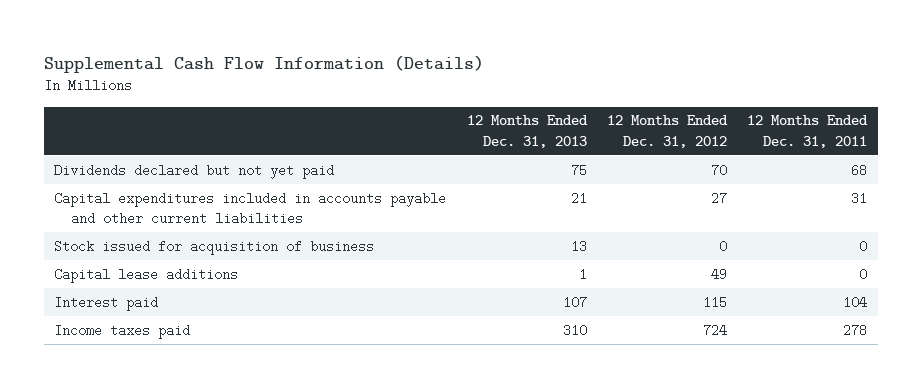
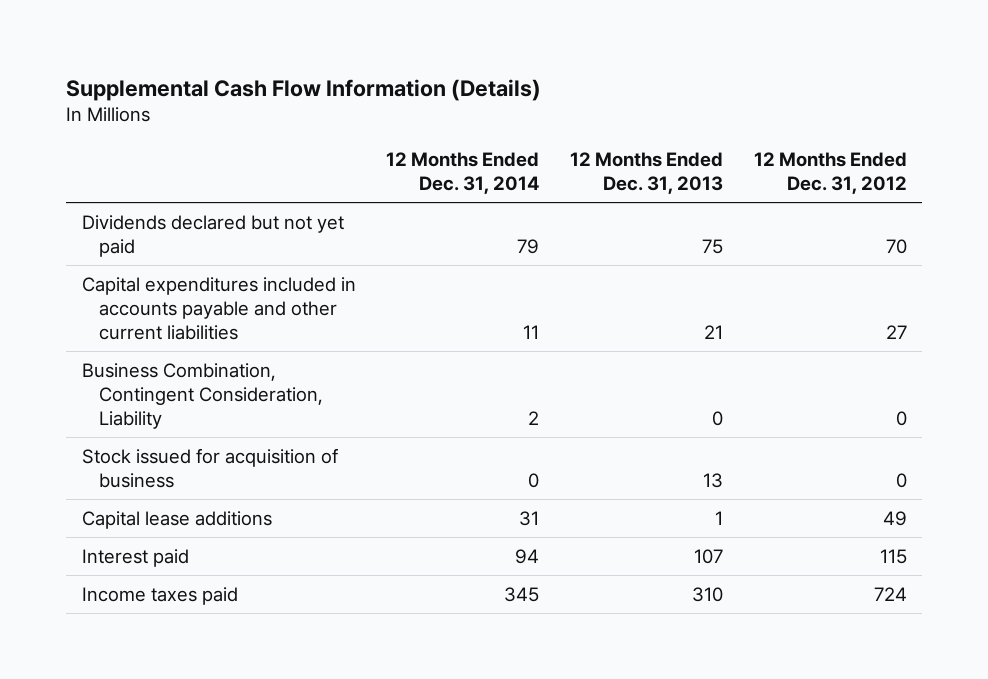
- | 12 Months Ended Dec. 31, 2013 | 12 Months Ended Dec. 31, 2012 | 12 Months Ended Dec. 31, 2011
+ | 12 Months Ended Dec. 31, 2014 | 12 Months Ended Dec. 31, 2013 | 12 Months Ended Dec. 31, 2012
+ Business Combination, Contingent Consideration, Liability | 2 | 0 | 0

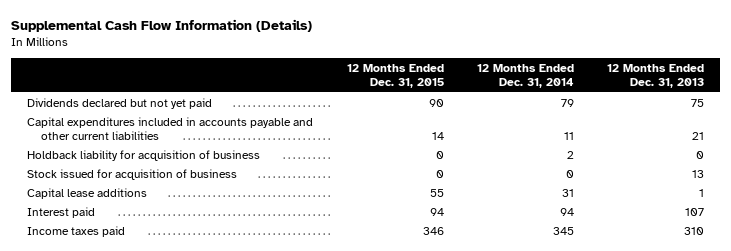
- | 12 Months Ended Dec. 31, 2014 | 12 Months Ended Dec. 31, 2013 | 12 Months Ended Dec. 31, 2012
+ | 12 Months Ended Dec. 31, 2015 | 12 Months Ended Dec. 31, 2014 | 12 Months Ended Dec. 31, 2013
- Business Combination, Contingent Consideration, Liability | 2 | 0 | 0
+ Holdback liability for acquisition of business | 0 | 2 | 0

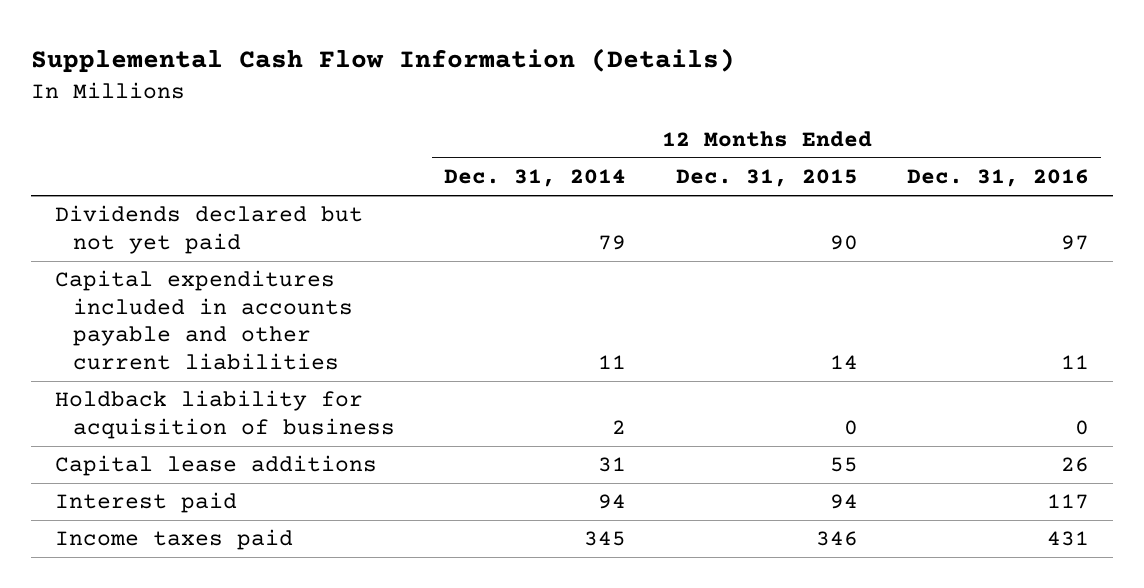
- | 12 Months Ended Dec. 31, 2015 | 12 Months Ended Dec. 31, 2014 | 12 Months Ended Dec. 31, 2013
+ | 12 Months Ended Dec. 31, 2014 | 12 Months Ended Dec. 31, 2015 | 12 Months Ended Dec. 31, 2016
- Stock issued for acquisition of business | 0 | 0 | 13

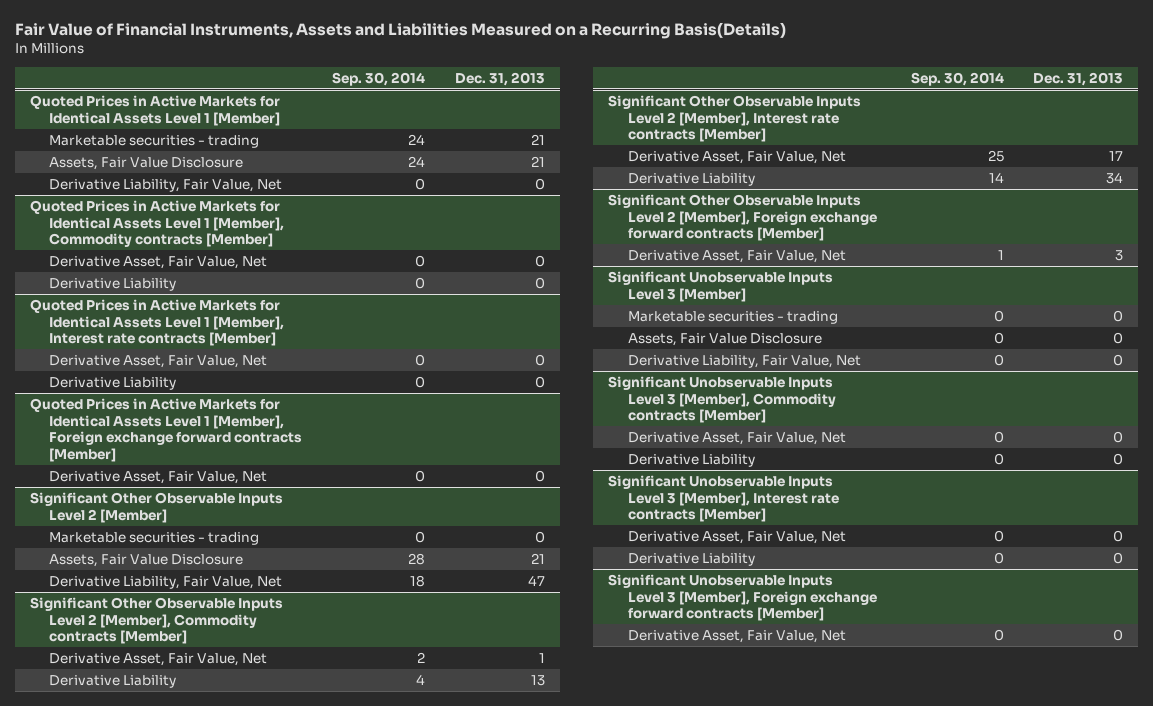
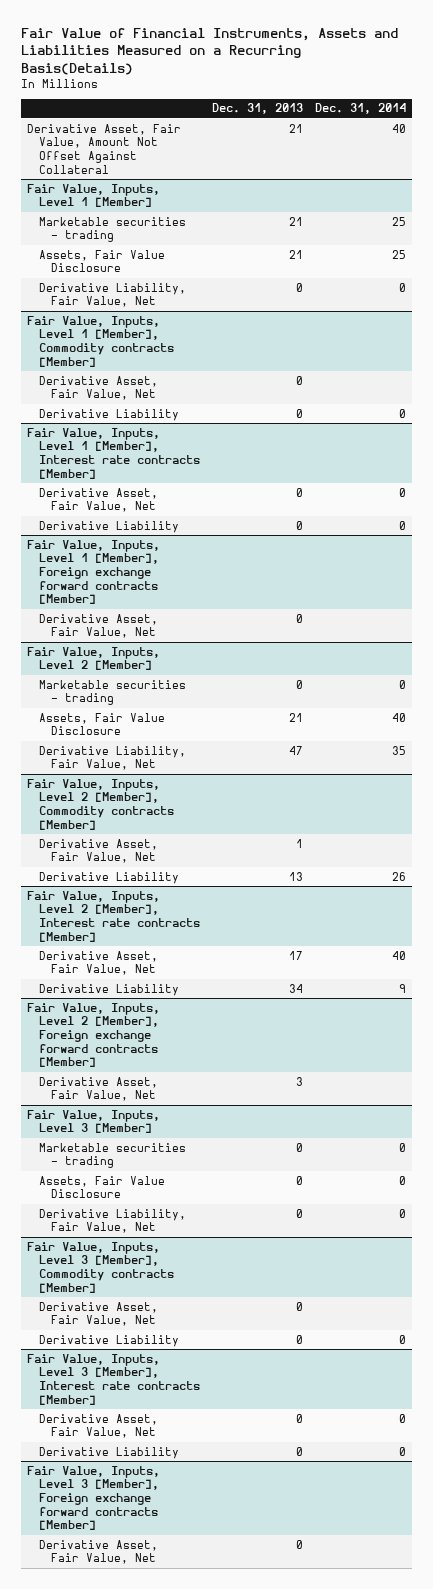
- | Sep. 30, 2014 | Dec. 31, 2013
+ | Dec. 31, 2013 | Dec. 31, 2014
- Quoted Prices in Active Markets for Identical Assets Level 1 [Member]
+ Derivative Asset, Fair Value, Amount Not Offset Against Collateral | 21 | 40
+ Fair Value, Inputs, Level 1 [Member]
- Quoted Prices in Active Markets for Identical Assets Level 1 [Member], Commodity contracts [Member]
+ Fair Value, Inputs, Level 1 [Member], Commodity contracts [Member]
- Quoted Prices in Active Markets for Identical Assets Level 1 [Member], Interest rate contracts [Member]
+ Fair Value, Inputs, Level 1 [Member], Interest rate contracts [Member]
- Quoted Prices in Active Markets for Identical Assets Level 1 [Member], Foreign exchange forward contracts [Member]
+ Fair Value, Inputs, Level 1 [Member], Foreign exchange forward contracts [Member]
- Significant Other Observable Inputs Level 2 [Member]
+ Fair Value, Inputs, Level 2 [Member]
- Significant Other Observable Inputs Level 2 [Member], Commodity contracts [Member]
+ Fair Value, Inputs, Level 2 [Member], Commodity contracts [Member]
- Significant Other Observable Inputs Level 2 [Member], Interest rate contracts [Member]
+ Fair Value, Inputs, Level 2 [Member], Interest rate contracts [Member]
- Significant Other Observable Inputs Level 2 [Member], Foreign exchange forward contracts [Member]
+ Fair Value, Inputs, Level 2 [Member], Foreign exchange forward contracts [Member]
- Significant Unobservable Inputs Level 3 [Member]
+ Fair Value, Inputs, Level 3 [Member]
- Significant Unobservable Inputs Level 3 [Member], Commodity contracts [Member]
+ Fair Value, Inputs, Level 3 [Member], Commodity contracts [Member]
- Significant Unobservable Inputs Level 3 [Member], Interest rate contracts [Member]
+ Fair Value, Inputs, Level 3 [Member], Interest rate contracts [Member]
- Significant Unobservable Inputs Level 3 [Member], Foreign exchange forward contracts [Member]
+ Fair Value, Inputs, Level 3 [Member], Foreign exchange forward contracts [Member]

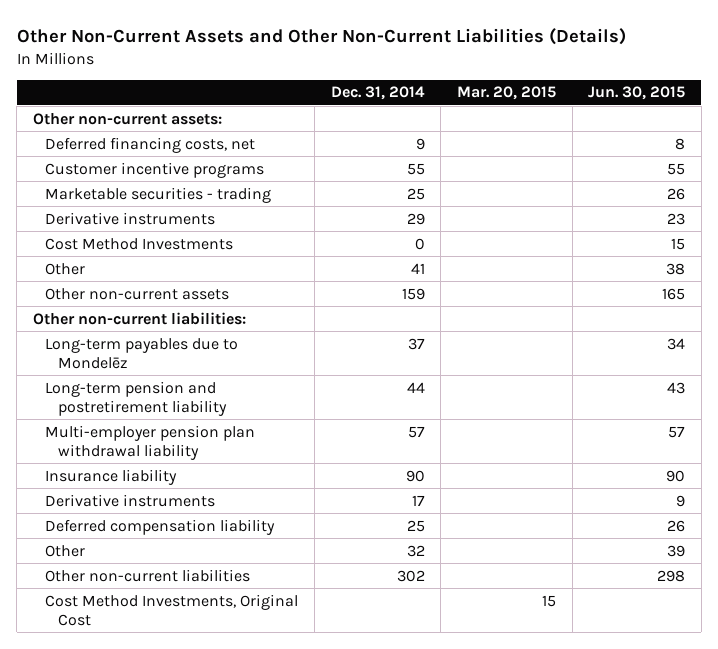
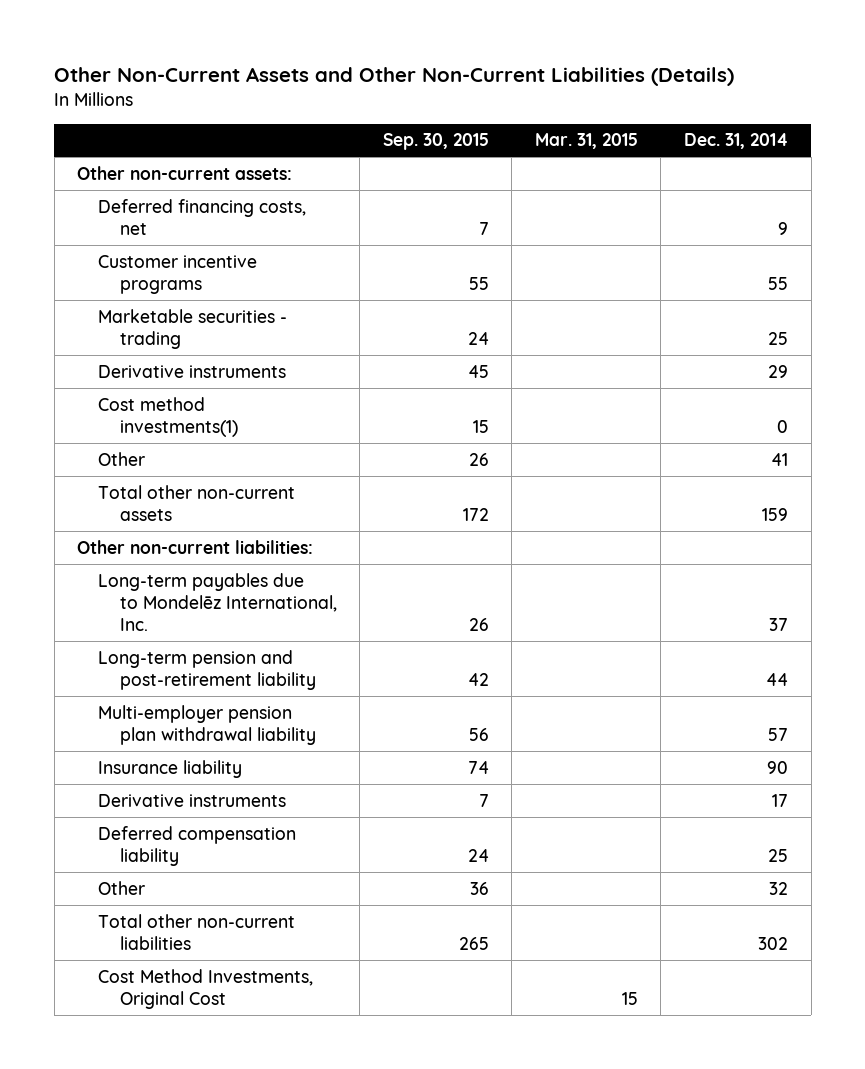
- | Dec. 31, 2014 | Mar. 20, 2015 | Jun. 30, 2015
+ | Sep. 30, 2015 | Mar. 31, 2015 | Dec. 31, 2014
- Cost Method Investments | 0 | | 15
+ Cost method investments(1) | 15 | | 0
- Other non-current assets | 159 | | 165
+ Total other non-current assets | 172 | | 159
- Long-term payables due to Mondelēz | 37 | | 34
- Long-term pension and postretirement liability | 44 | | 43
+ Long-term payables due to Mondelēz International, Inc. | 26 | | 37
+ Long-term pension and post-retirement liability | 42 | | 44
- Other non-current liabilities | 302 | | 298
+ Total other non-current liabilities | 265 | | 302

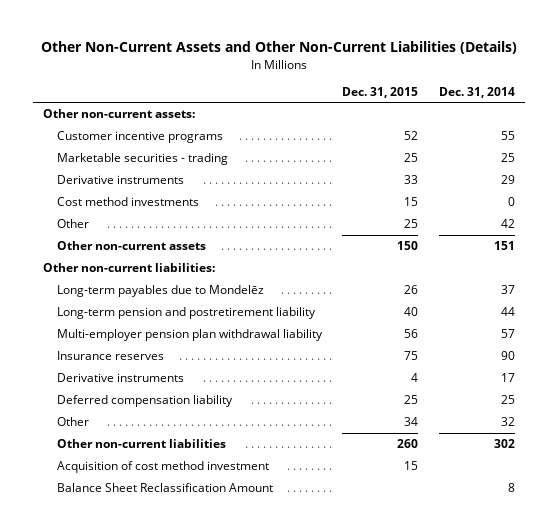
- | Sep. 30, 2015 | Mar. 31, 2015 | Dec. 31, 2014
+ | Dec. 31, 2015 | Dec. 31, 2014
- Deferred financing costs, net | 7 | | 9
- Cost method investments(1) | 15 | | 0
- Other | 26 | | 41
- Total other non-current assets | 172 | | 159
+ Cost method investments | 15 | 0
+ Other | 25 | 42
+ Other non-current assets | 150 | 151
- Long-term payables due to Mondelēz International, Inc. | 26 | | 37
- Long-term pension and post-retirement liability | 42 | | 44
+ Long-term payables due to Mondelēz | 26 | 37
+ Long-term pension and postretirement liability | 40 | 44
- Insurance liability | 74 | | 90
+ Insurance reserves | 75 | 90
- Total other non-current liabilities | 265 | | 302
- Cost Method Investments, Original Cost | | 15 |
+ Other non-current liabilities | 260 | 302
+ Acquisition of cost method investment | 15 |
+ Balance Sheet Reclassification Amount | | 8

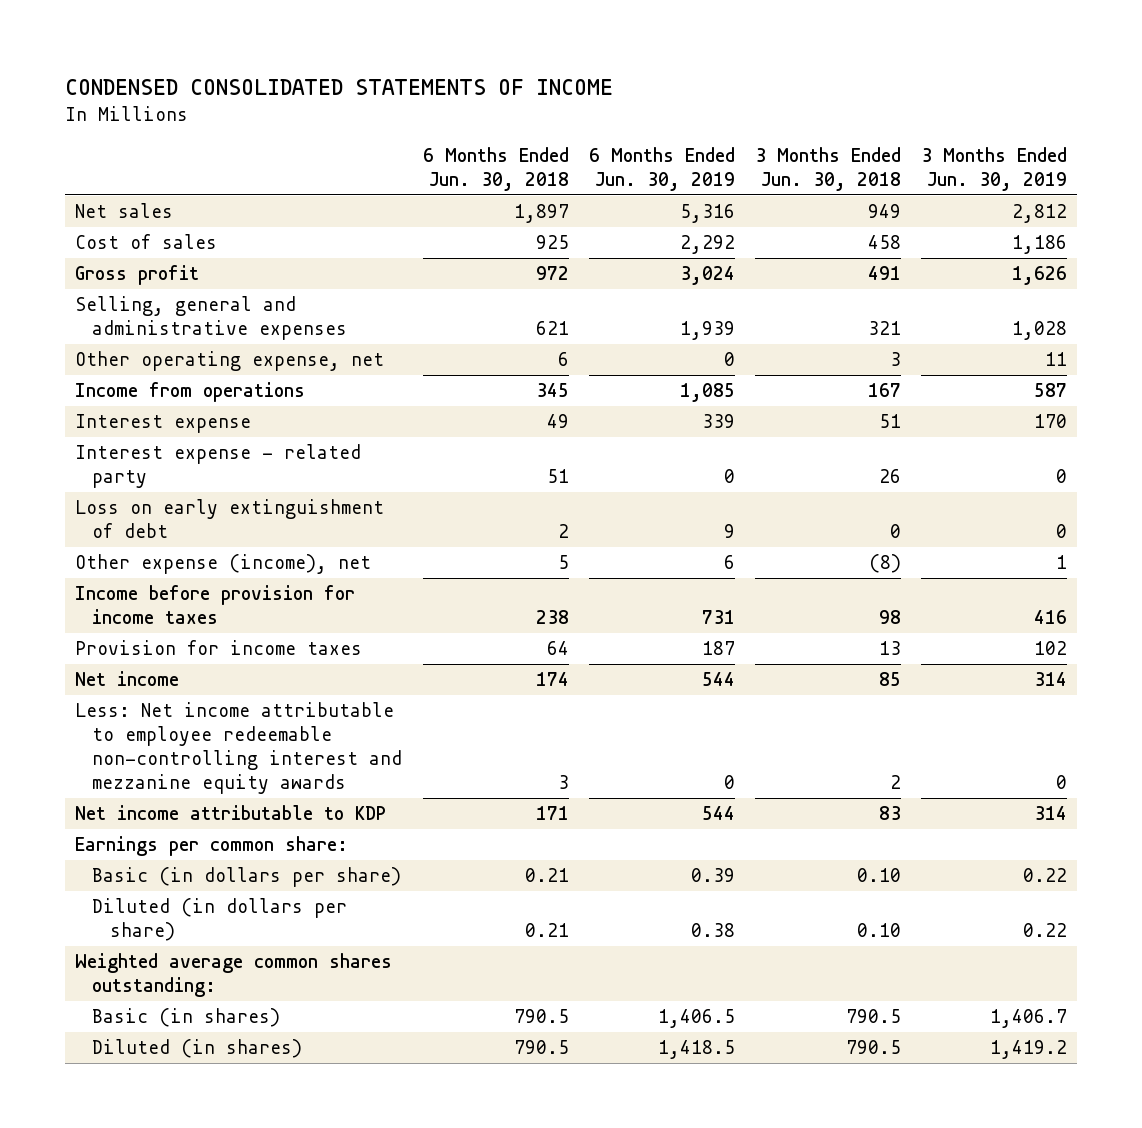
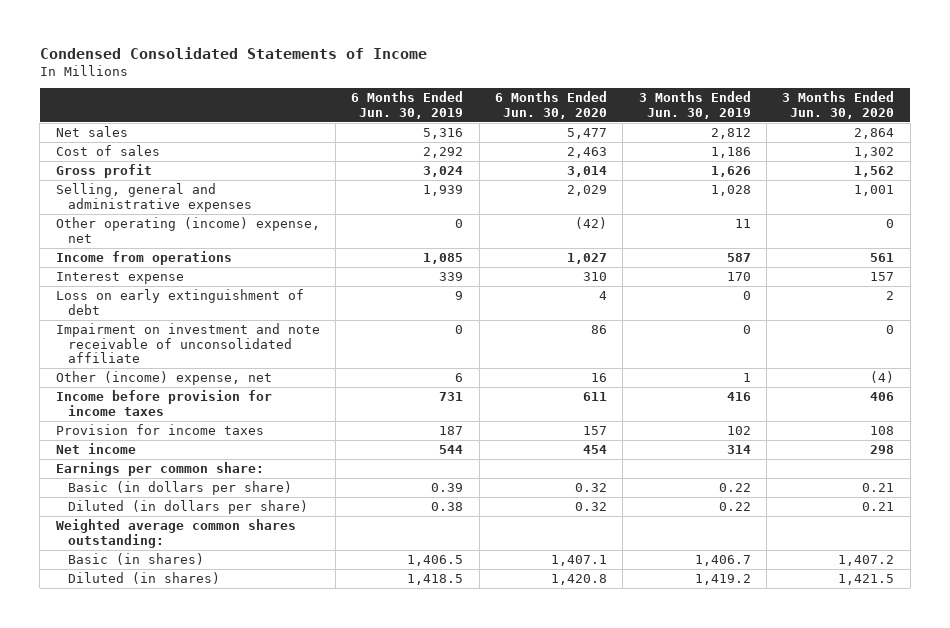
- CONDENSED CONSOLIDATED STATEMENTS OF INCOME
+ Condensed Consolidated Statements of Income
- | 6 Months Ended Jun. 30, 2018 | 6 Months Ended Jun. 30, 2019 | 3 Months Ended Jun. 30, 2018 | 3 Months Ended Jun. 30, 2019
+ | 6 Months Ended Jun. 30, 2019 | 6 Months Ended Jun. 30, 2020 | 3 Months Ended Jun. 30, 2019 | 3 Months Ended Jun. 30, 2020
- Other operating expense, net | 6 | 0 | 3 | 11
+ Other operating (income) expense, net | 0 | (42) | 11 | 0
- Interest expense - related party | 51 | 0 | 26 | 0
- Other expense (income), net | 5 | 6 | (8) | 1
+ Impairment on investment and note receivable of unconsolidated affiliate | 0 | 86 | 0 | 0
+ Other (income) expense, net | 6 | 16 | 1 | (4)
- Less: Net income attributable to employee redeemable non-controlling interest and mezzanine equity awards | 3 | 0 | 2 | 0
- Net income attributable to KDP | 171 | 544 | 83 | 314

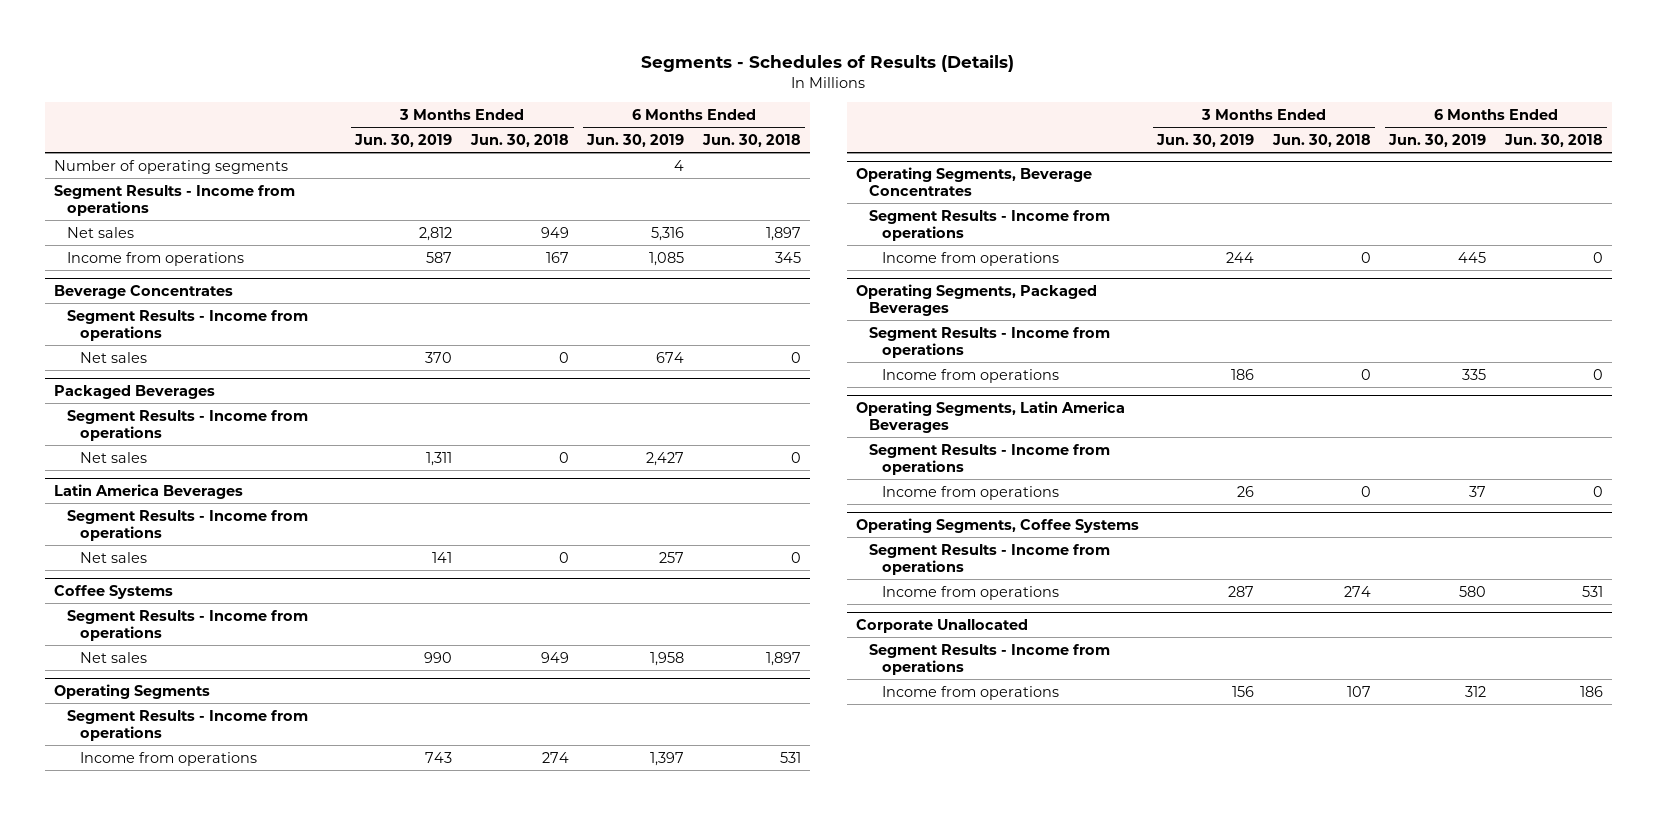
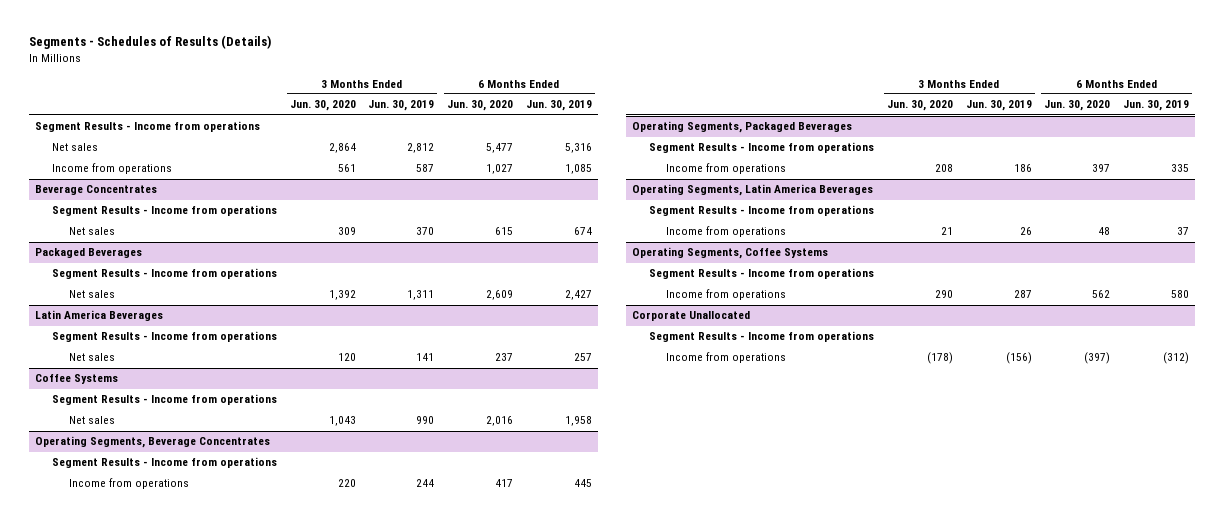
- | 3 Months Ended Jun. 30, 2019 | 3 Months Ended Jun. 30, 2018 | 6 Months Ended Jun. 30, 2019 | 6 Months Ended Jun. 30, 2018
+ | 3 Months Ended Jun. 30, 2020 | 3 Months Ended Jun. 30, 2019 | 6 Months Ended Jun. 30, 2020 | 6 Months Ended Jun. 30, 2019
- Number of operating segments | | | 4 |
- Operating Segments
- Segment Results - Income from operations
- Income from operations | 743 | 274 | 1,397 | 531
@ Corporate Unallocated
- Income from operations | 156 | 107 | 312 | 186
+ Income from operations | (178) | (156) | (397) | (312)

